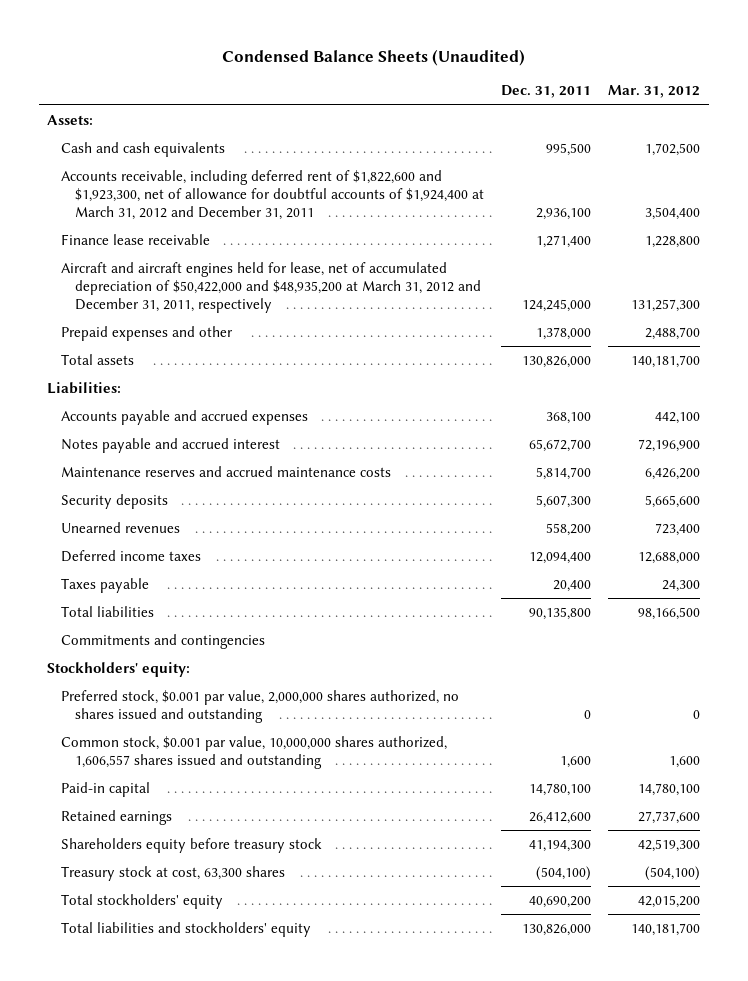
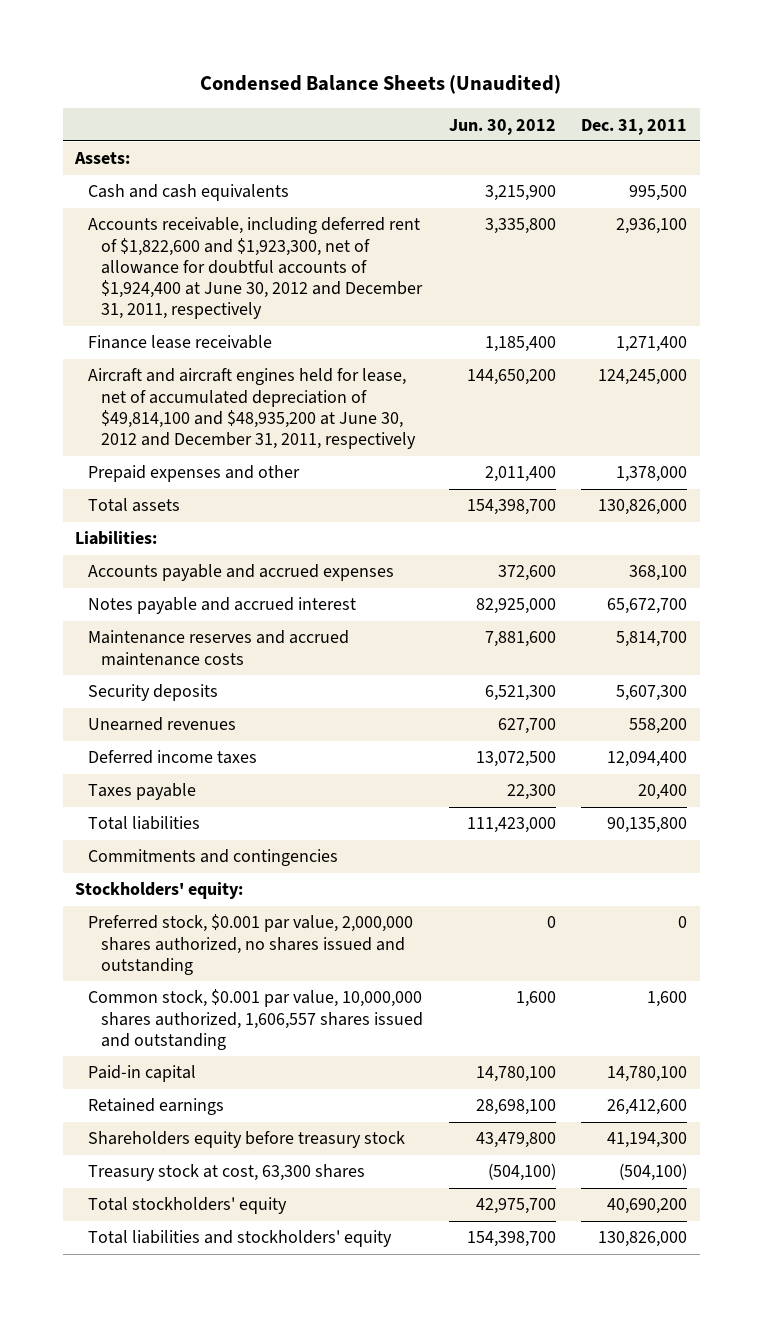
- | Dec. 31, 2011 | Mar. 31, 2012
+ | Jun. 30, 2012 | Dec. 31, 2011
- Accounts receivable, including deferred rent of $1,822,600 and $1,923,300, net of allowance for doubtful accounts of $1,924,400 at March 31, 2012 and December 31, 2011 | 2,936,100 | 3,504,400
+ Accounts receivable, including deferred rent of $1,822,600 and $1,923,300, net of allowance for doubtful accounts of $1,924,400 at June 30, 2012 and December 31, 2011, respectively | 3,335,800 | 2,936,100
- Aircraft and aircraft engines held for lease, net of accumulated depreciation of $50,422,000 and $48,935,200 at March 31, 2012 and December 31, 2011, respectively | 124,245,000 | 131,257,300
+ Aircraft and aircraft engines held for lease, net of accumulated depreciation of $49,814,100 and $48,935,200 at June 30, 2012 and December 31, 2011, respectively | 144,650,200 | 124,245,000

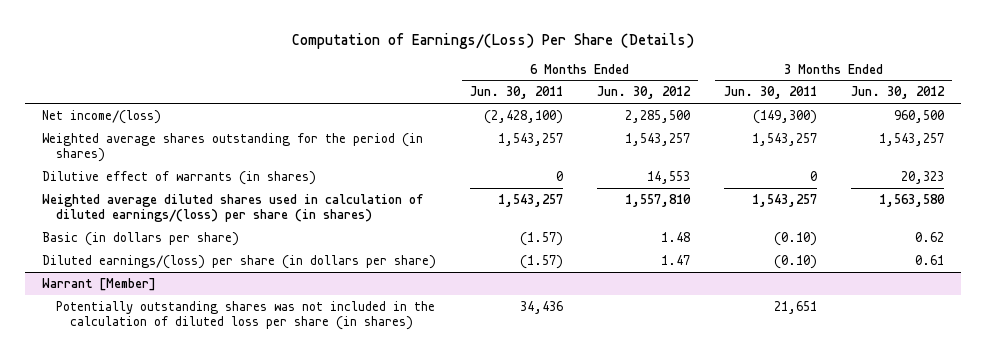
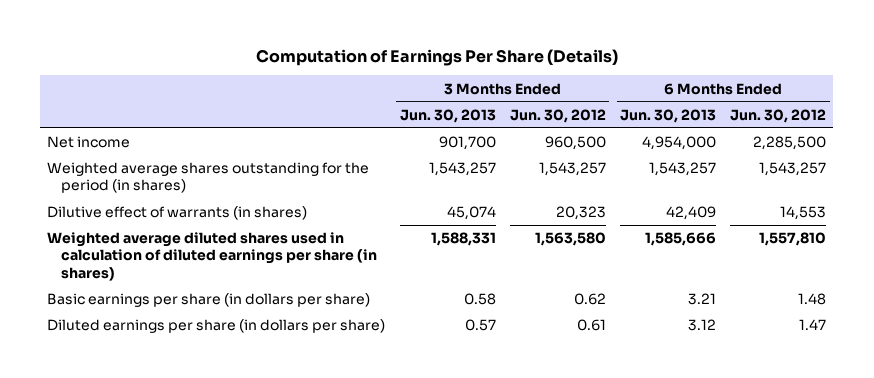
- Computation of Earnings/(Loss) Per Share (Details)
+ Computation of Earnings Per Share (Details)
- | 6 Months Ended Jun. 30, 2011 | 6 Months Ended Jun. 30, 2012 | 3 Months Ended Jun. 30, 2011 | 3 Months Ended Jun. 30, 2012
+ | 3 Months Ended Jun. 30, 2013 | 3 Months Ended Jun. 30, 2012 | 6 Months Ended Jun. 30, 2013 | 6 Months Ended Jun. 30, 2012
- Net income/(loss) | (2,428,100) | 2,285,500 | (149,300) | 960,500
+ Net income | 901,700 | 960,500 | 4,954,000 | 2,285,500
- Weighted average diluted shares used in calculation of diluted earnings/(loss) per share (in shares) | 1,543,257 | 1,557,810 | 1,543,257 | 1,563,580
- Basic (in dollars per share) | (1.57) | 1.48 | (0.10) | 0.62
- Diluted earnings/(loss) per share (in dollars per share) | (1.57) | 1.47 | (0.10) | 0.61
- Warrant [Member]
- Potentially outstanding shares was not included in the calculation of diluted loss per share (in shares) | 34,436 | | 21,651 |
+ Weighted average diluted shares used in calculation of diluted earnings per share (in shares) | 1,588,331 | 1,563,580 | 1,585,666 | 1,557,810
+ Basic earnings per share (in dollars per share) | 0.58 | 0.62 | 3.21 | 1.48
+ Diluted earnings per share (in dollars per share) | 0.57 | 0.61 | 3.12 | 1.47

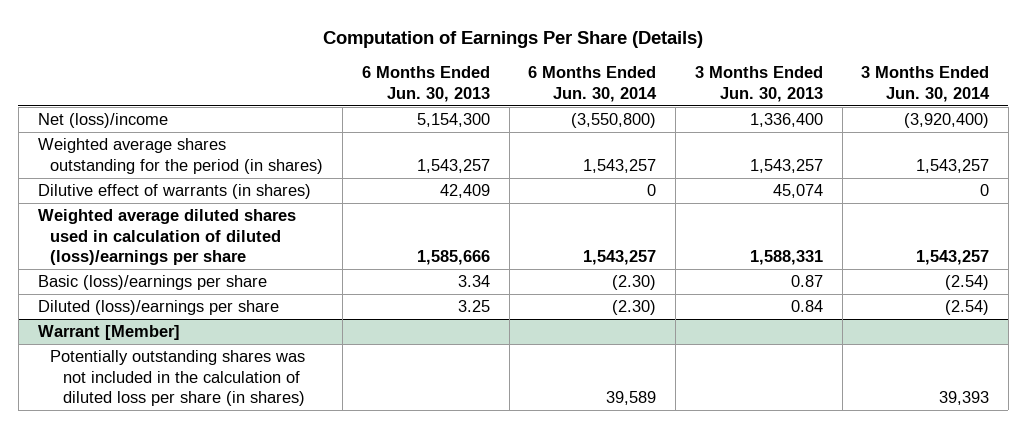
- | 3 Months Ended Jun. 30, 2013 | 3 Months Ended Jun. 30, 2012 | 6 Months Ended Jun. 30, 2013 | 6 Months Ended Jun. 30, 2012
+ | 6 Months Ended Jun. 30, 2013 | 6 Months Ended Jun. 30, 2014 | 3 Months Ended Jun. 30, 2013 | 3 Months Ended Jun. 30, 2014
- Net income | 901,700 | 960,500 | 4,954,000 | 2,285,500
+ Net (loss)/income | 5,154,300 | (3,550,800) | 1,336,400 | (3,920,400)
- Weighted average diluted shares used in calculation of diluted earnings per share (in shares) | 1,588,331 | 1,563,580 | 1,585,666 | 1,557,810
- Basic earnings per share (in dollars per share) | 0.58 | 0.62 | 3.21 | 1.48
- Diluted earnings per share (in dollars per share) | 0.57 | 0.61 | 3.12 | 1.47
+ Weighted average diluted shares used in calculation of diluted (loss)/earnings per share | 1,585,666 | 1,543,257 | 1,588,331 | 1,543,257
+ Basic (loss)/earnings per share | 3.34 | (2.30) | 0.87 | (2.54)
+ Diluted (loss)/earnings per share | 3.25 | (2.30) | 0.84 | (2.54)
+ Warrant [Member]
+ Potentially outstanding shares was not included in the calculation of diluted loss per share (in shares) | | 39,589 | | 39,393

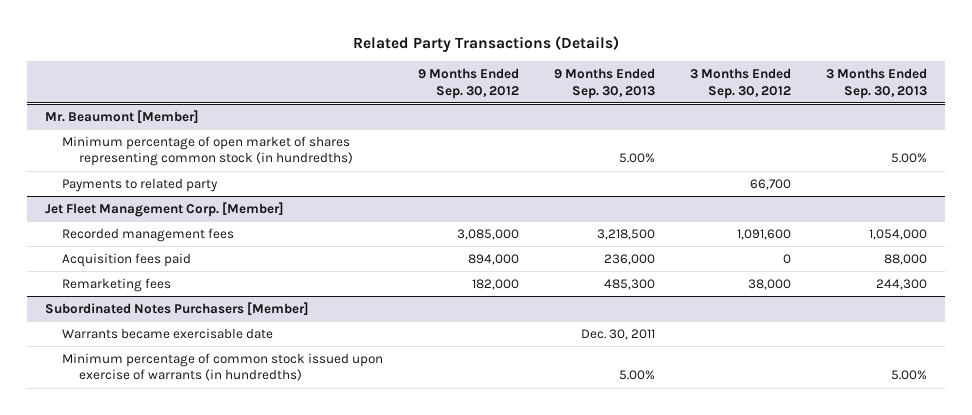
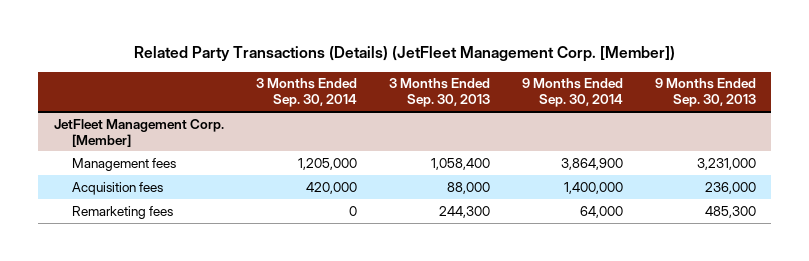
- Related Party Transactions (Details)
+ Related Party Transactions (Details) (JetFleet Management Corp. [Member])
- | 9 Months Ended Sep. 30, 2012 | 9 Months Ended Sep. 30, 2013 | 3 Months Ended Sep. 30, 2012 | 3 Months Ended Sep. 30, 2013
+ | 3 Months Ended Sep. 30, 2014 | 3 Months Ended Sep. 30, 2013 | 9 Months Ended Sep. 30, 2014 | 9 Months Ended Sep. 30, 2013
- Mr. Beaumont [Member]
- Minimum percentage of open market of shares representing common stock (in hundredths) | | 5.00% | | 5.00%
- Payments to related party | | | 66,700 |
- Jet Fleet Management Corp. [Member]
- Recorded management fees | 3,085,000 | 3,218,500 | 1,091,600 | 1,054,000
- Acquisition fees paid | 894,000 | 236,000 | 0 | 88,000
+ JetFleet Management Corp. [Member]
+ Management fees | 1,205,000 | 1,058,400 | 3,864,900 | 3,231,000
+ Acquisition fees | 420,000 | 88,000 | 1,400,000 | 236,000
- Subordinated Notes Purchasers [Member]
- Warrants became exercisable date | | Dec. 30, 2011 | |
- Minimum percentage of common stock issued upon exercise of warrants (in hundredths) | | 5.00% | | 5.00%

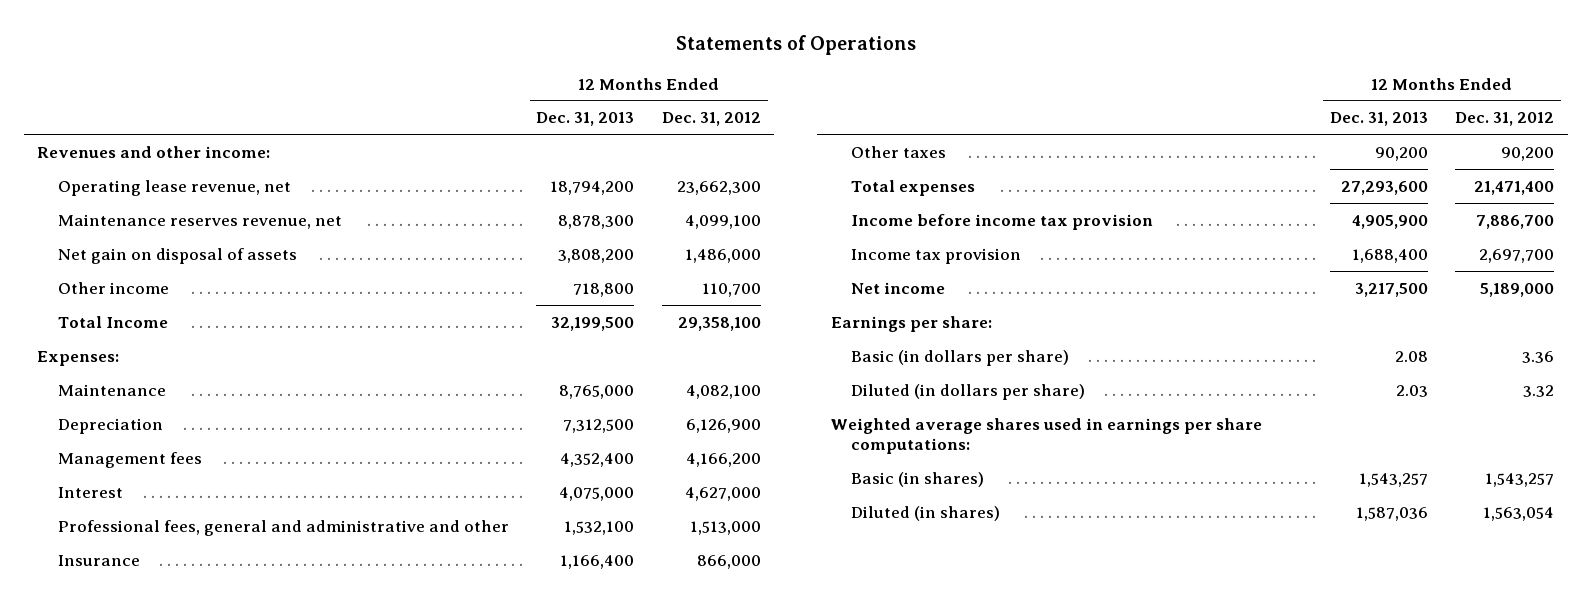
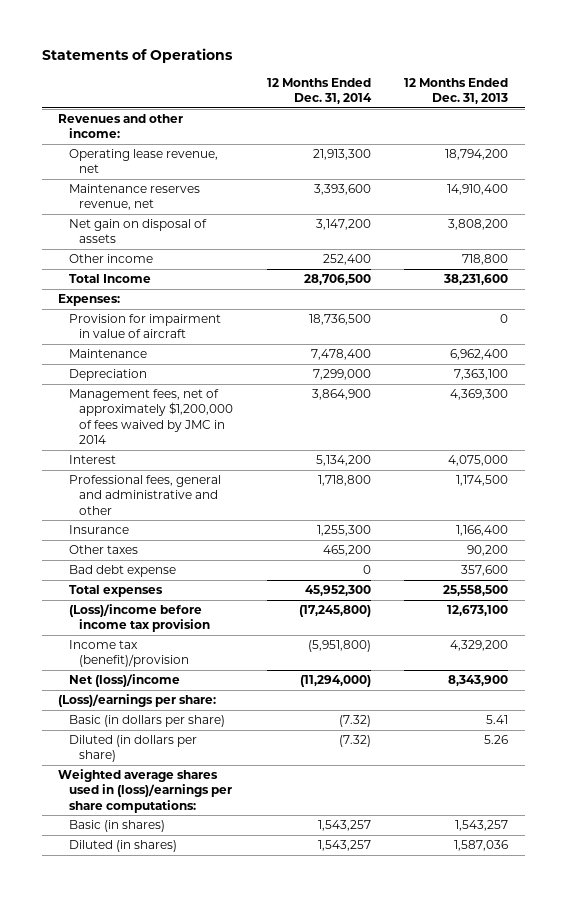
- | 12 Months Ended Dec. 31, 2013 | 12 Months Ended Dec. 31, 2012
+ | 12 Months Ended Dec. 31, 2014 | 12 Months Ended Dec. 31, 2013
- Maintenance reserves revenue, net | 8,878,300 | 4,099,100
+ Maintenance reserves revenue, net | 3,393,600 | 14,910,400
- Total Income | 32,199,500 | 29,358,100
+ Total Income | 28,706,500 | 38,231,600
- Maintenance | 8,765,000 | 4,082,100
- Depreciation | 7,312,500 | 6,126,900
- Management fees | 4,352,400 | 4,166,200
+ Provision for impairment in value of aircraft | 18,736,500 | 0
+ Maintenance | 7,478,400 | 6,962,400
+ Depreciation | 7,299,000 | 7,363,100
+ Management fees, net of approximately $1,200,000 of fees waived by JMC in 2014 | 3,864,900 | 4,369,300
- Professional fees, general and administrative and other | 1,532,100 | 1,513,000
+ Professional fees, general and administrative and other | 1,718,800 | 1,174,500
- Total expenses | 27,293,600 | 21,471,400
- Income before income tax provision | 4,905,900 | 7,886,700
- Income tax provision | 1,688,400 | 2,697,700
- Net income | 3,217,500 | 5,189,000
- Earnings per share:
- Basic (in dollars per share) | 2.08 | 3.36
- Diluted (in dollars per share) | 2.03 | 3.32
- Weighted average shares used in earnings per share computations:
+ Bad debt expense | 0 | 357,600
+ Total expenses | 45,952,300 | 25,558,500
+ (Loss)/income before income tax provision | (17,245,800) | 12,673,100
+ Income tax (benefit)/provision | (5,951,800) | 4,329,200
+ Net (loss)/income | (11,294,000) | 8,343,900
+ (Loss)/earnings per share:
+ Basic (in dollars per share) | (7.32) | 5.41
+ Diluted (in dollars per share) | (7.32) | 5.26
+ Weighted average shares used in (loss)/earnings per share computations:

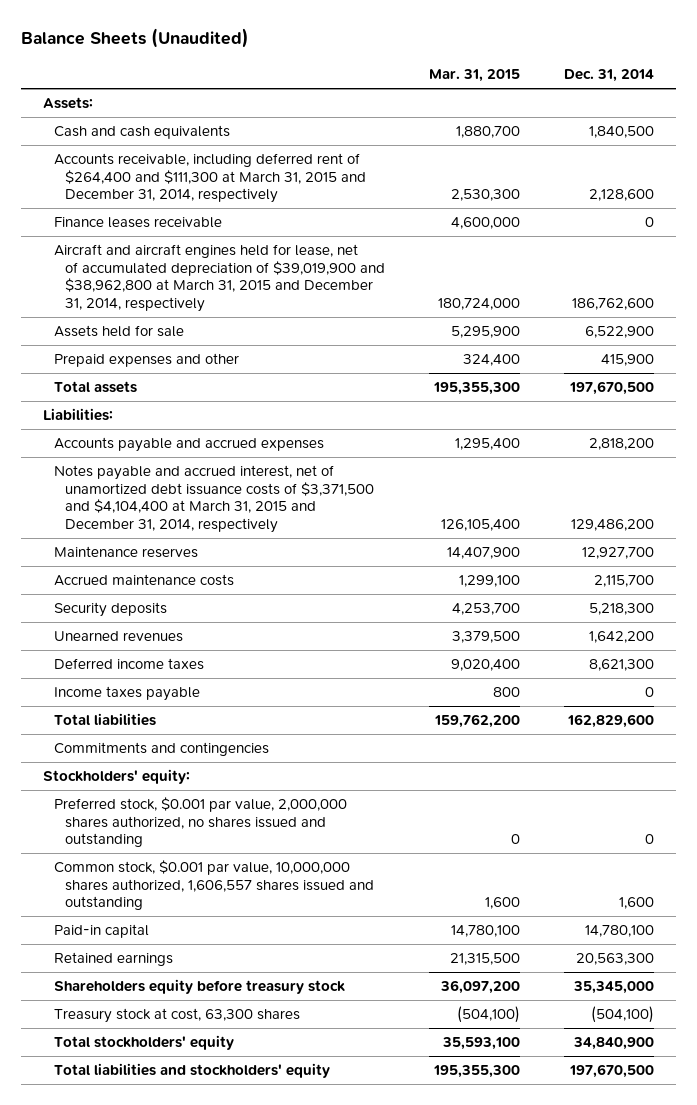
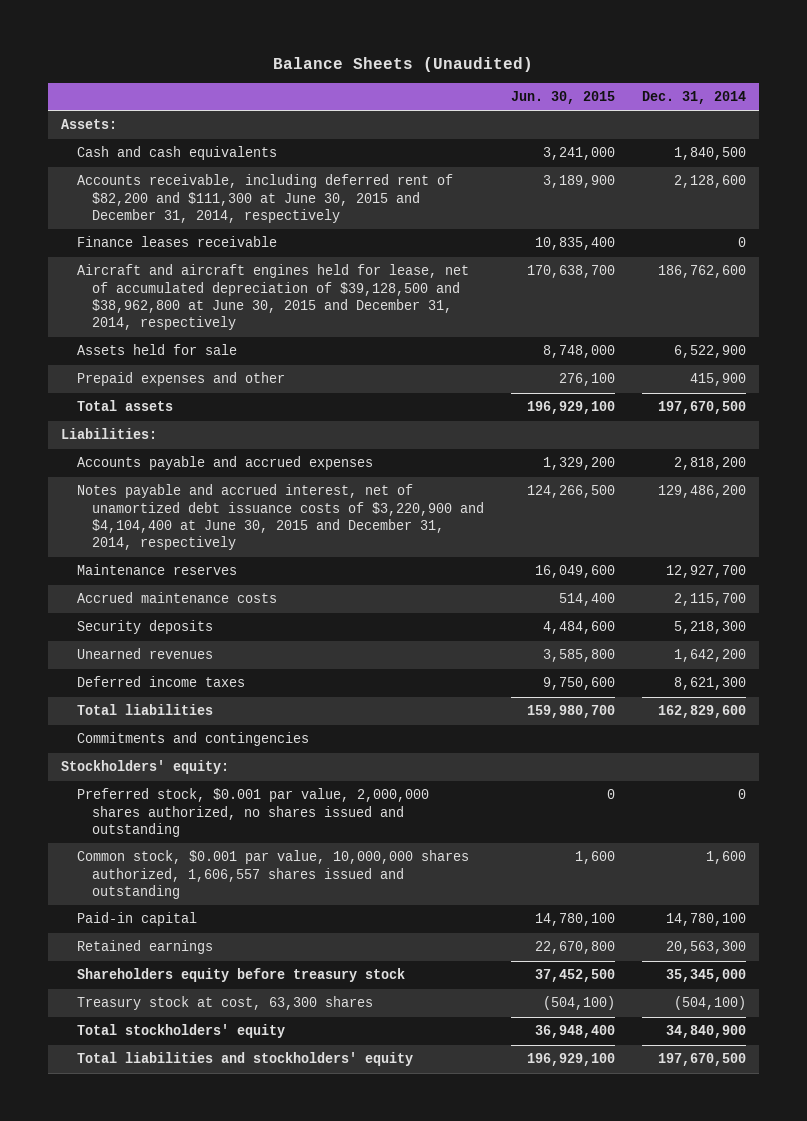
- | Mar. 31, 2015 | Dec. 31, 2014
+ | Jun. 30, 2015 | Dec. 31, 2014
- Accounts receivable, including deferred rent of $264,400 and $111,300 at March 31, 2015 and December 31, 2014, respectively | 2,530,300 | 2,128,600
+ Accounts receivable, including deferred rent of $82,200 and $111,300 at June 30, 2015 and December 31, 2014, respectively | 3,189,900 | 2,128,600
- Aircraft and aircraft engines held for lease, net of accumulated depreciation of $39,019,900 and $38,962,800 at March 31, 2015 and December 31, 2014, respectively | 180,724,000 | 186,762,600
+ Aircraft and aircraft engines held for lease, net of accumulated depreciation of $39,128,500 and $38,962,800 at June 30, 2015 and December 31, 2014, respectively | 170,638,700 | 186,762,600
- Notes payable and accrued interest, net of unamortized debt issuance costs of $3,371,500 and $4,104,400 at March 31, 2015 and December 31, 2014, respectively | 126,105,400 | 129,486,200
+ Notes payable and accrued interest, net of unamortized debt issuance costs of $3,220,900 and $4,104,400 at June 30, 2015 and December 31, 2014, respectively | 124,266,500 | 129,486,200
- Income taxes payable | 800 | 0

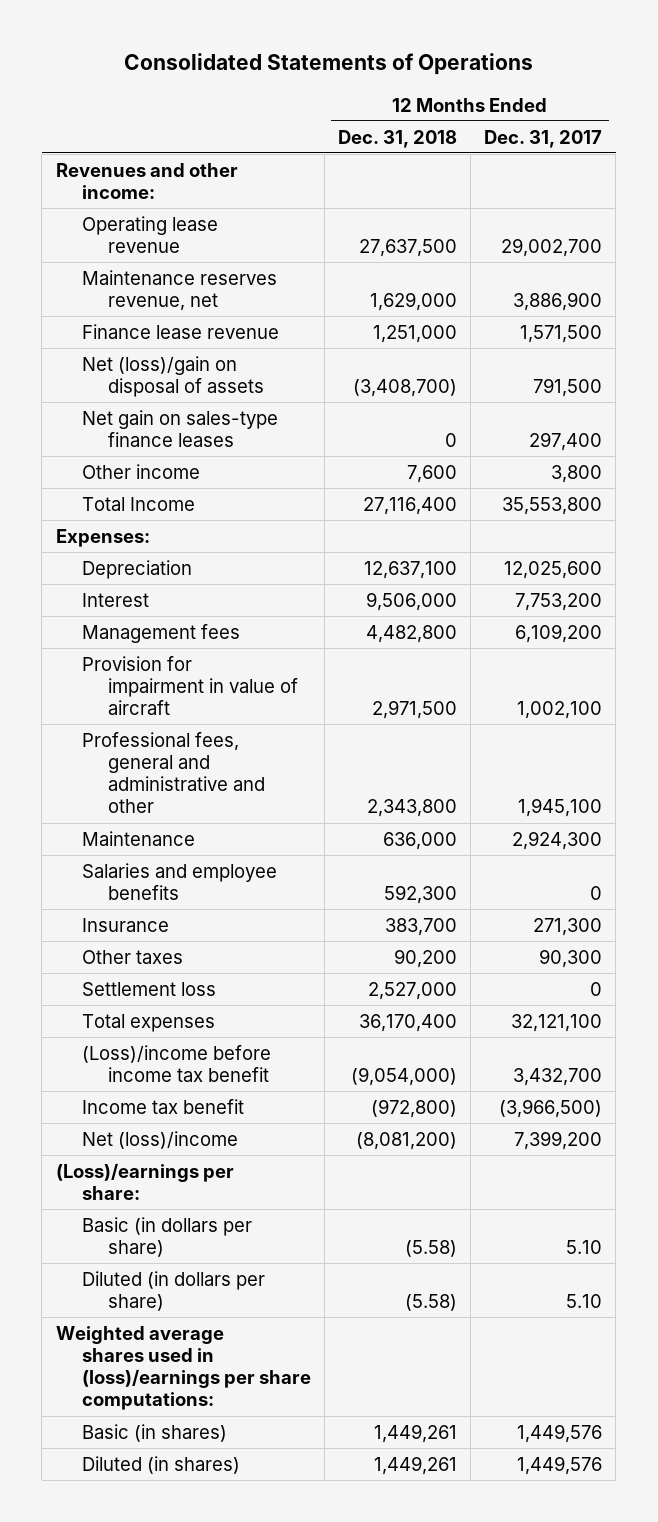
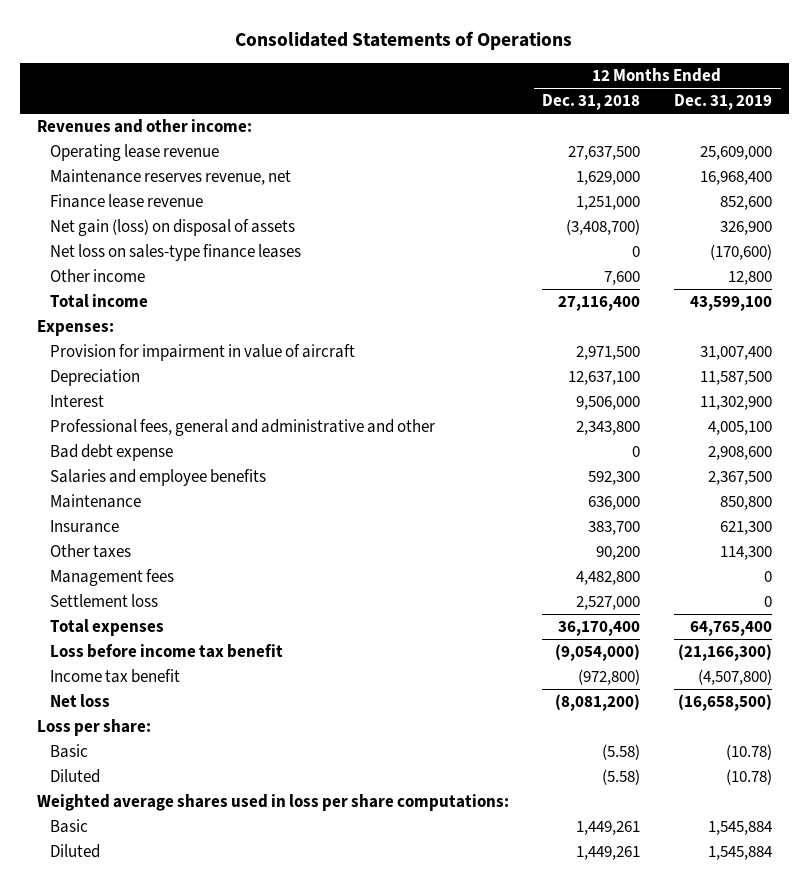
- | 12 Months Ended Dec. 31, 2018 | 12 Months Ended Dec. 31, 2017
+ | 12 Months Ended Dec. 31, 2018 | 12 Months Ended Dec. 31, 2019
- Net (loss)/gain on disposal of assets | (3,408,700) | 791,500
- Net gain on sales-type finance leases | 0 | 297,400
+ Net gain (loss) on disposal of assets | (3,408,700) | 326,900
+ Net loss on sales-type finance leases | 0 | (170,600)
- Total Income | 27,116,400 | 35,553,800
+ Total income | 27,116,400 | 43,599,100
moved up: Provision for impairment in value of aircraft | 2,971,500 | 31,007,400
+ Bad debt expense | 0 | 2,908,600
moved down: Maintenance | 636,000 | 850,800
moved down: Management fees | 4,482,800 | 0
- (Loss)/income before income tax benefit | (9,054,000) | 3,432,700
+ Loss before income tax benefit | (9,054,000) | (21,166,300)
- Net (loss)/income | (8,081,200) | 7,399,200
- (Loss)/earnings per share:
- Basic (in dollars per share) | (5.58) | 5.10
- Diluted (in dollars per share) | (5.58) | 5.10
- Weighted average shares used in (loss)/earnings per share computations:
- Basic (in shares) | 1,449,261 | 1,449,576
- Diluted (in shares) | 1,449,261 | 1,449,576
+ Net loss | (8,081,200) | (16,658,500)
+ Loss per share:
+ Basic | (5.58) | (10.78)
+ Diluted | (5.58) | (10.78)
+ Weighted average shares used in loss per share computations:
+ Basic | 1,449,261 | 1,545,884
+ Diluted | 1,449,261 | 1,545,884

